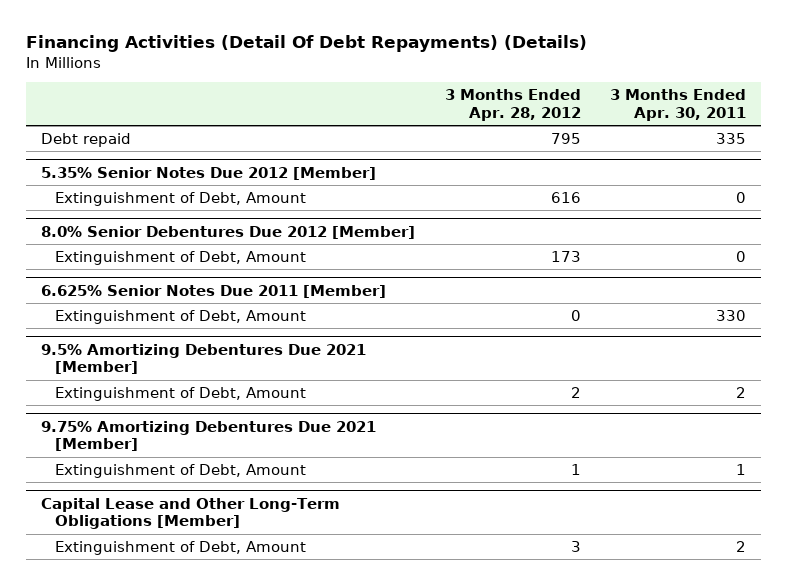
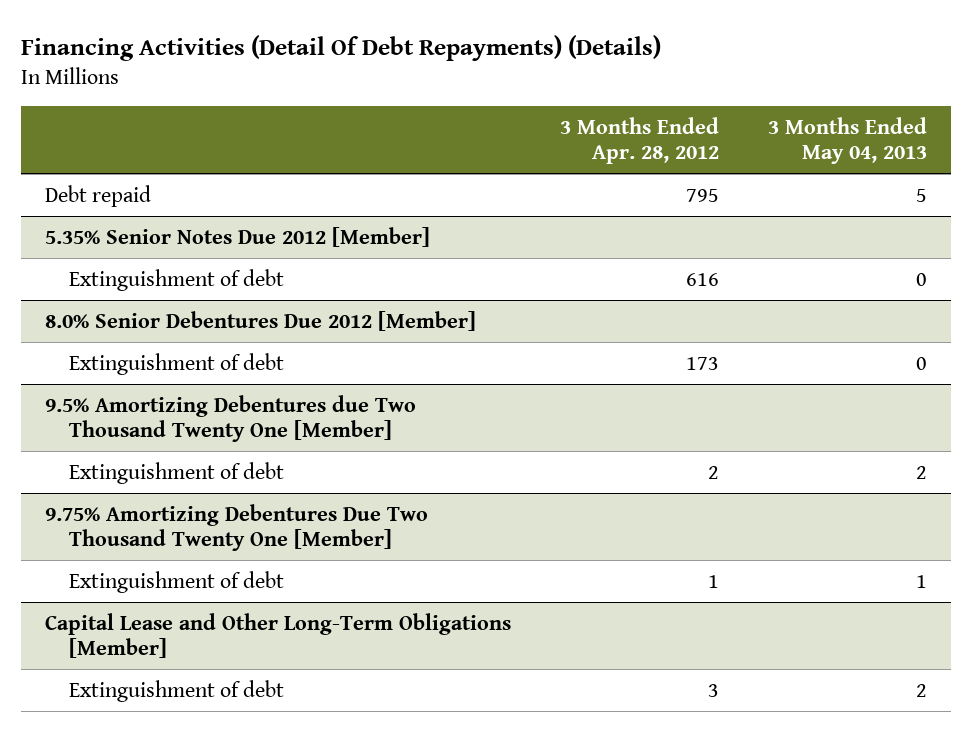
- | 3 Months Ended Apr. 28, 2012 | 3 Months Ended Apr. 30, 2011
+ | 3 Months Ended Apr. 28, 2012 | 3 Months Ended May 04, 2013
@ 5.35% Senior Notes Due 2012 [Member]
- Extinguishment of Debt, Amount | 616 | 0
+ Extinguishment of debt | 616 | 0
@ 8.0% Senior Debentures Due 2012 [Member]
- Extinguishment of Debt, Amount | 173 | 0
- 6.625% Senior Notes Due 2011 [Member]
- Extinguishment of Debt, Amount | 0 | 330
- 9.5% Amortizing Debentures Due 2021 [Member]
- Extinguishment of Debt, Amount | 2 | 2
- 9.75% Amortizing Debentures Due 2021 [Member]
- Extinguishment of Debt, Amount | 1 | 1
@ 8.0% Senior Debentures Due 2012 [Member]
+ Extinguishment of debt | 173 | 0
+ 9.5% Amortizing Debentures due Two Thousand Twenty One [Member]
+ Extinguishment of debt | 2 | 2
+ 9.75% Amortizing Debentures Due Two Thousand Twenty One [Member]
+ Extinguishment of debt | 1 | 1
@ Capital Lease and Other Long-Term Obligations [Member]
- Extinguishment of Debt, Amount | 3 | 2
+ Extinguishment of debt | 3 | 2

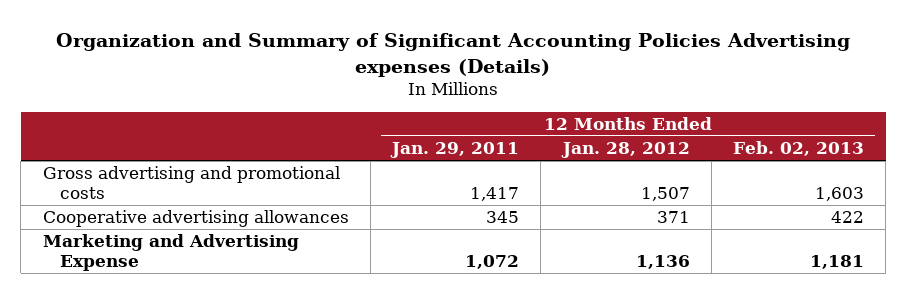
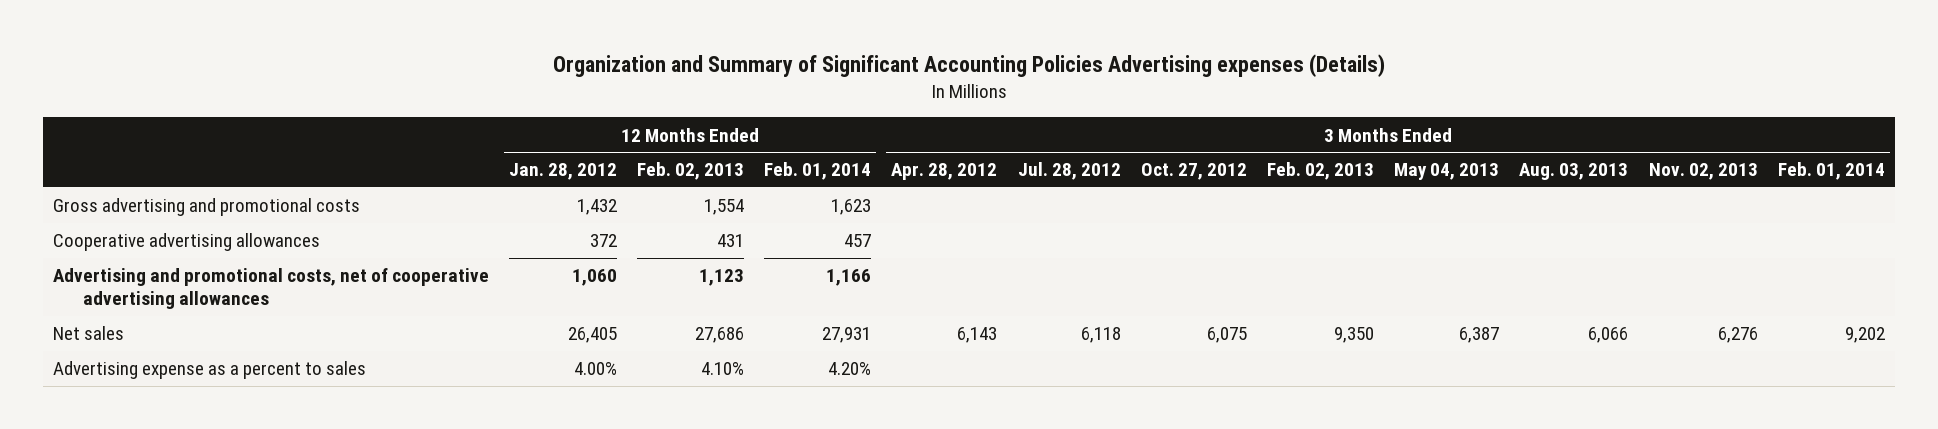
- | 12 Months Ended Jan. 29, 2011 | 12 Months Ended Jan. 28, 2012 | 12 Months Ended Feb. 02, 2013
+ | 12 Months Ended Jan. 28, 2012 | 12 Months Ended Feb. 02, 2013 | 12 Months Ended Feb. 01, 2014 | 3 Months Ended Apr. 28, 2012 | 3 Months Ended Jul. 28, 2012 | 3 Months Ended Oct. 27, 2012 | 3 Months Ended Feb. 02, 2013 | 3 Months Ended May 04, 2013 | 3 Months Ended Aug. 03, 2013 | 3 Months Ended Nov. 02, 2013 | 3 Months Ended Feb. 01, 2014
- Gross advertising and promotional costs | 1,417 | 1,507 | 1,603
- Cooperative advertising allowances | 345 | 371 | 422
- Marketing and Advertising Expense | 1,072 | 1,136 | 1,181
+ Gross advertising and promotional costs | 1,432 | 1,554 | 1,623 | | | | | | | |
+ Cooperative advertising allowances | 372 | 431 | 457 | | | | | | | |
+ Advertising and promotional costs, net of cooperative advertising allowances | 1,060 | 1,123 | 1,166 | | | | | | | |
+ Net sales | 26,405 | 27,686 | 27,931 | 6,143 | 6,118 | 6,075 | 9,350 | 6,387 | 6,066 | 6,276 | 9,202
+ Advertising expense as a percent to sales | 4.00% | 4.10% | 4.20% | | | | | | | |

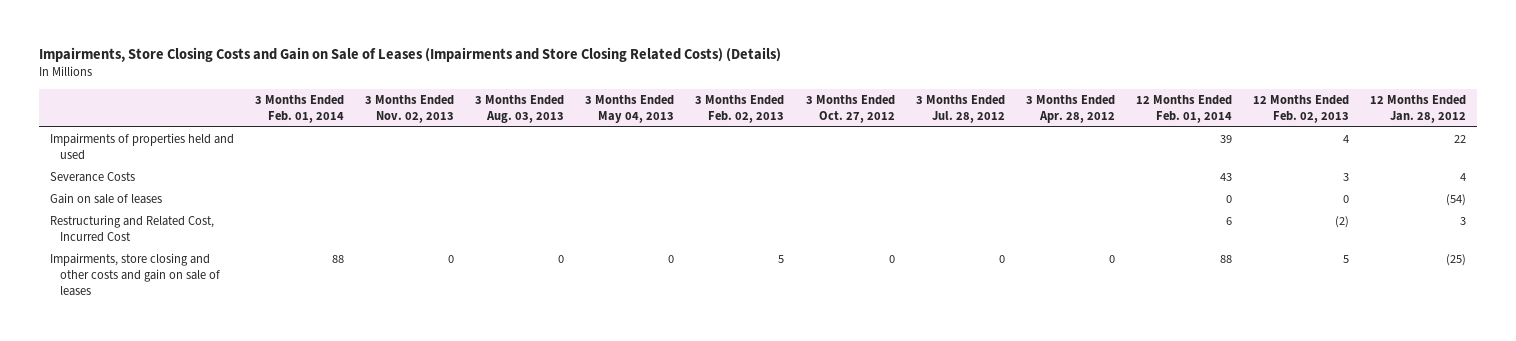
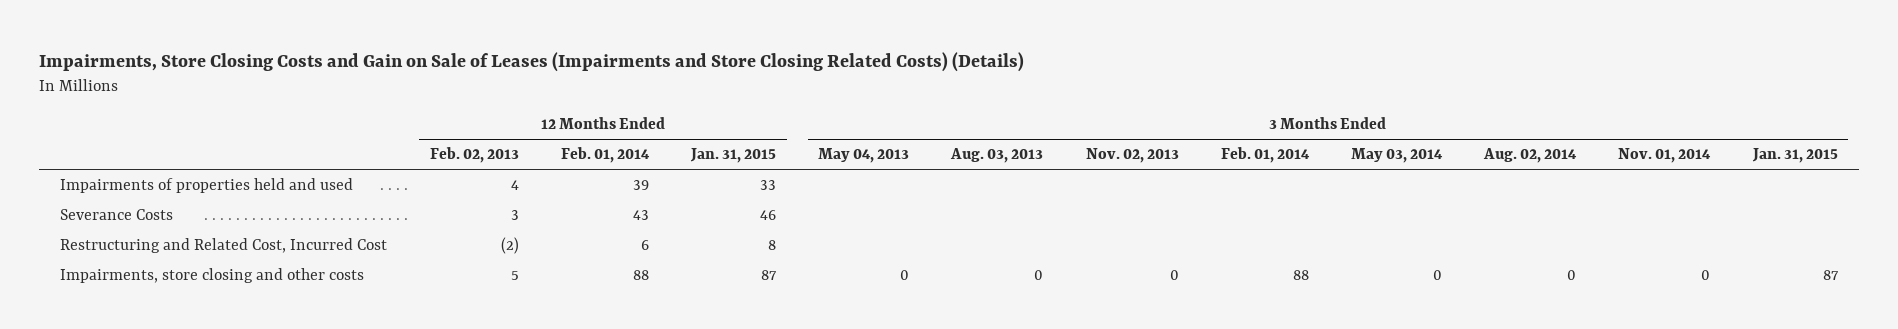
- | 3 Months Ended Feb. 01, 2014 | 3 Months Ended Nov. 02, 2013 | 3 Months Ended Aug. 03, 2013 | 3 Months Ended May 04, 2013 | 3 Months Ended Feb. 02, 2013 | 3 Months Ended Oct. 27, 2012 | 3 Months Ended Jul. 28, 2012 | 3 Months Ended Apr. 28, 2012 | 12 Months Ended Feb. 01, 2014 | 12 Months Ended Feb. 02, 2013 | 12 Months Ended Jan. 28, 2012
+ | 12 Months Ended Feb. 02, 2013 | 12 Months Ended Feb. 01, 2014 | 12 Months Ended Jan. 31, 2015 | 3 Months Ended May 04, 2013 | 3 Months Ended Aug. 03, 2013 | 3 Months Ended Nov. 02, 2013 | 3 Months Ended Feb. 01, 2014 | 3 Months Ended May 03, 2014 | 3 Months Ended Aug. 02, 2014 | 3 Months Ended Nov. 01, 2014 | 3 Months Ended Jan. 31, 2015
- Gain on sale of leases | | | | | | | | | 0 | 0 | (54)
- Impairments, store closing and other costs and gain on sale of leases | 88 | 0 | 0 | 0 | 5 | 0 | 0 | 0 | 88 | 5 | (25)
+ Impairments, store closing and other costs | 5 | 88 | 87 | 0 | 0 | 0 | 88 | 0 | 0 | 0 | 87

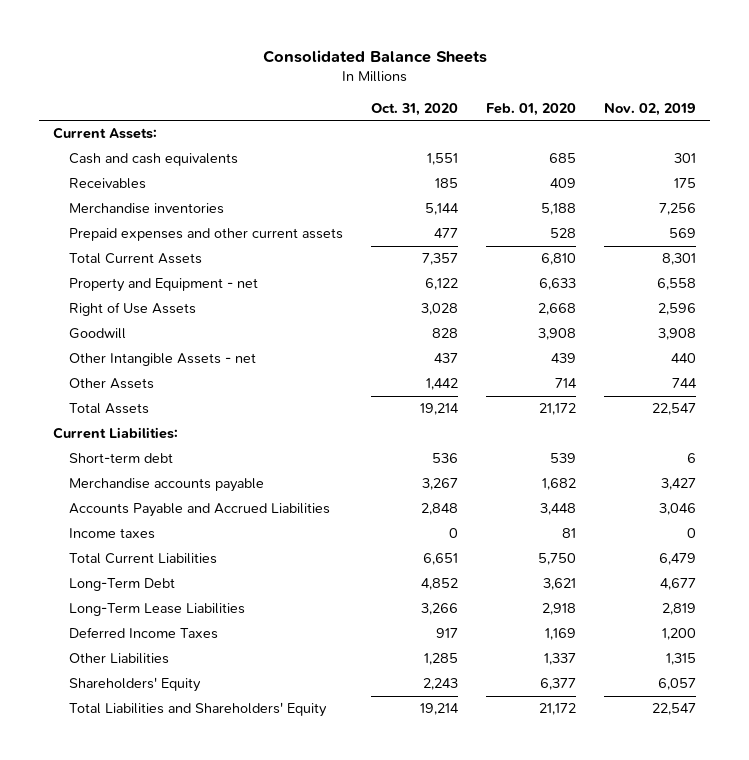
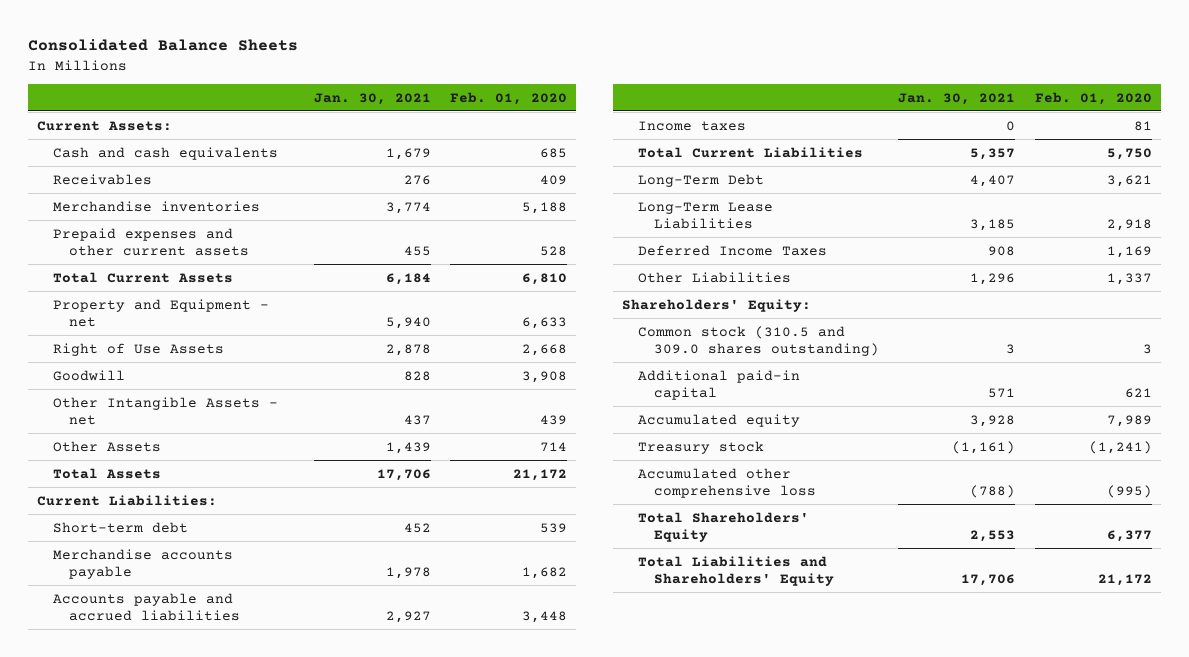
- | Oct. 31, 2020 | Feb. 01, 2020 | Nov. 02, 2019
+ | Jan. 30, 2021 | Feb. 01, 2020
- Accounts Payable and Accrued Liabilities | 2,848 | 3,448 | 3,046
+ Accounts payable and accrued liabilities | 2,927 | 3,448
- Shareholders' Equity | 2,243 | 6,377 | 6,057
+ Shareholders' Equity:
+ Common stock (310.5 and 309.0 shares outstanding) | 3 | 3
+ Additional paid-in capital | 571 | 621
+ Accumulated equity | 3,928 | 7,989
+ Treasury stock | (1,161) | (1,241)
+ Accumulated other comprehensive loss | (788) | (995)
+ Total Shareholders' Equity | 2,553 | 6,377

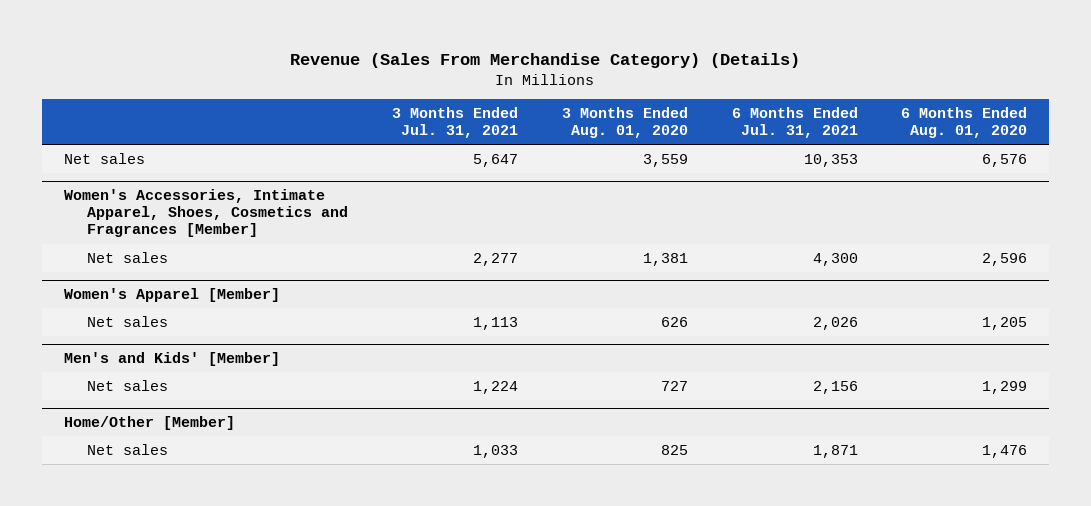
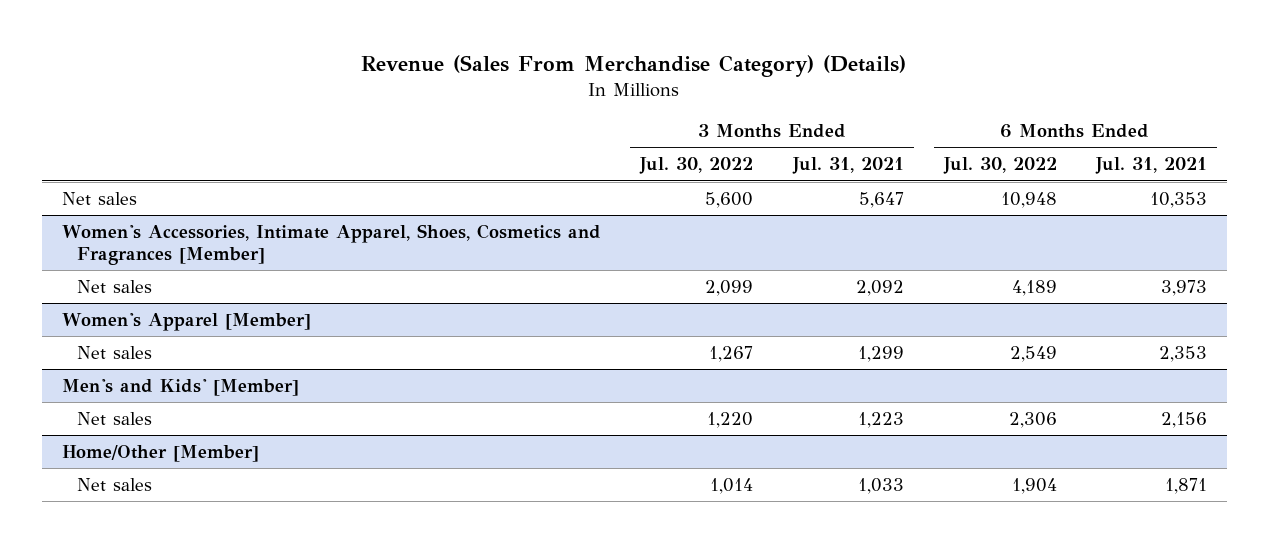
- | 3 Months Ended Jul. 31, 2021 | 3 Months Ended Aug. 01, 2020 | 6 Months Ended Jul. 31, 2021 | 6 Months Ended Aug. 01, 2020
+ | 3 Months Ended Jul. 30, 2022 | 3 Months Ended Jul. 31, 2021 | 6 Months Ended Jul. 30, 2022 | 6 Months Ended Jul. 31, 2021
@ Women's Accessories, Intimate Apparel, Shoes, Cosmetics and Fragrances [Member]
- Net sales | 2,277 | 1,381 | 4,300 | 2,596
+ Net sales | 2,099 | 2,092 | 4,189 | 3,973
@ Women's Apparel [Member]
- Net sales | 1,113 | 626 | 2,026 | 1,205
+ Net sales | 1,267 | 1,299 | 2,549 | 2,353
@ Men's and Kids' [Member]
- Net sales | 1,224 | 727 | 2,156 | 1,299
+ Net sales | 1,220 | 1,223 | 2,306 | 2,156

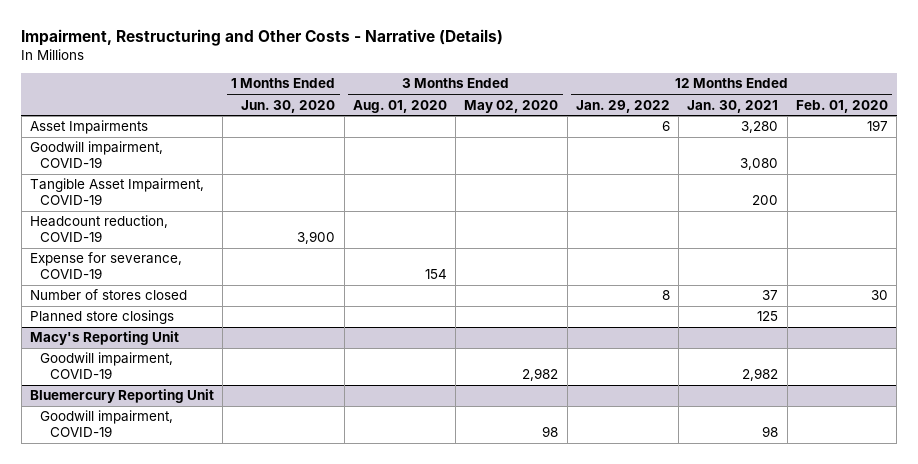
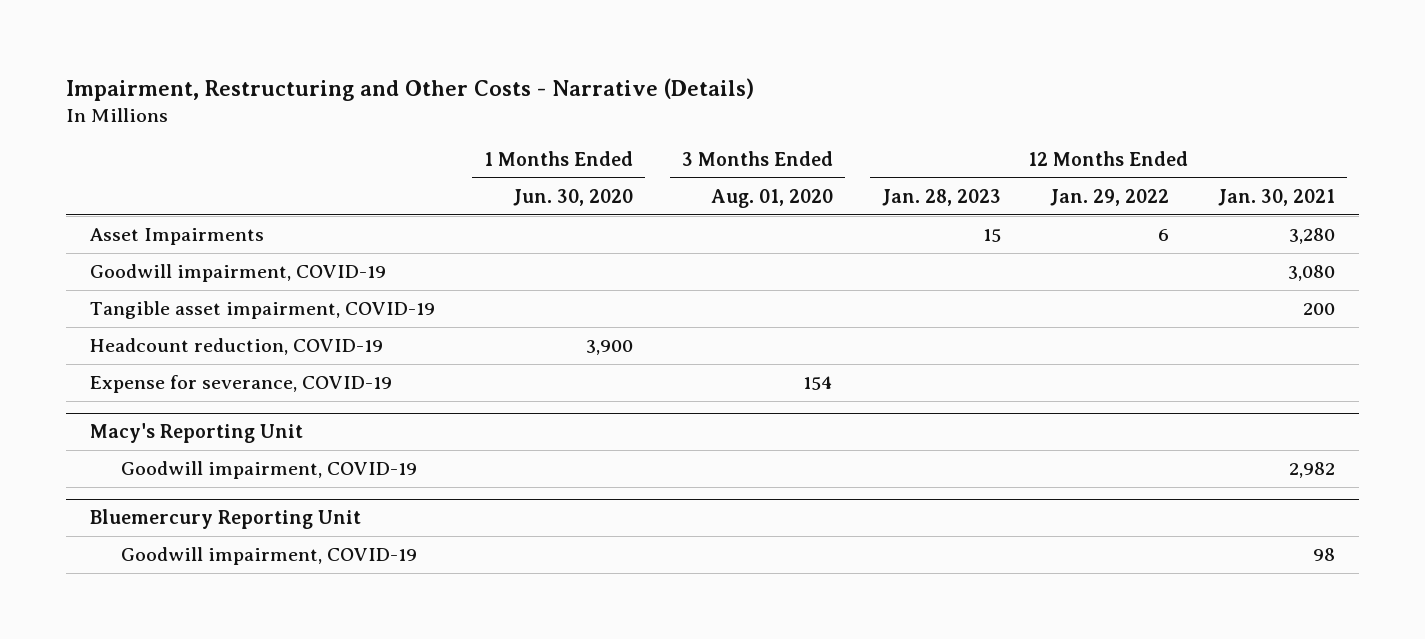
- | 1 Months Ended Jun. 30, 2020 | 3 Months Ended Aug. 01, 2020 | 3 Months Ended May 02, 2020 | 12 Months Ended Jan. 29, 2022 | 12 Months Ended Jan. 30, 2021 | 12 Months Ended Feb. 01, 2020
+ | 1 Months Ended Jun. 30, 2020 | 3 Months Ended Aug. 01, 2020 | 12 Months Ended Jan. 28, 2023 | 12 Months Ended Jan. 29, 2022 | 12 Months Ended Jan. 30, 2021
- Tangible Asset Impairment, COVID-19 | | | | | 200 |
+ Tangible asset impairment, COVID-19 | | | | | 200
- Number of stores closed | | | | 8 | 37 | 30
- Planned store closings | | | | | 125 |

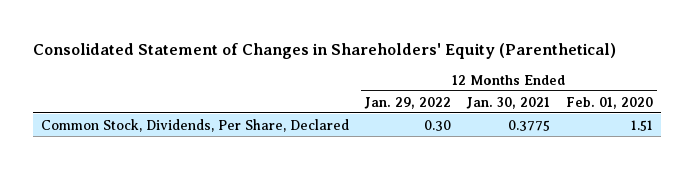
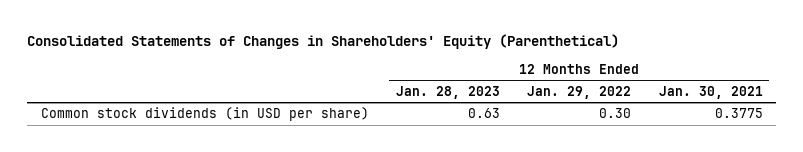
- Consolidated Statement of Changes in Shareholders' Equity (Parenthetical)
+ Consolidated Statements of Changes in Shareholders' Equity (Parenthetical)
- | 12 Months Ended Jan. 29, 2022 | 12 Months Ended Jan. 30, 2021 | 12 Months Ended Feb. 01, 2020
+ | 12 Months Ended Jan. 28, 2023 | 12 Months Ended Jan. 29, 2022 | 12 Months Ended Jan. 30, 2021
- Common Stock, Dividends, Per Share, Declared | 0.30 | 0.3775 | 1.51
+ Common stock dividends (in USD per share) | 0.63 | 0.30 | 0.3775

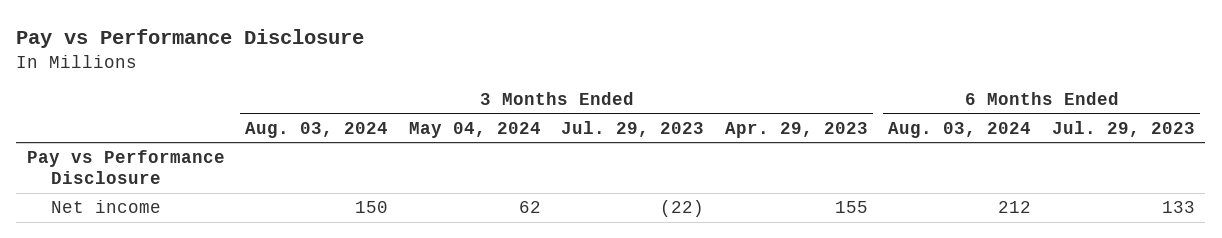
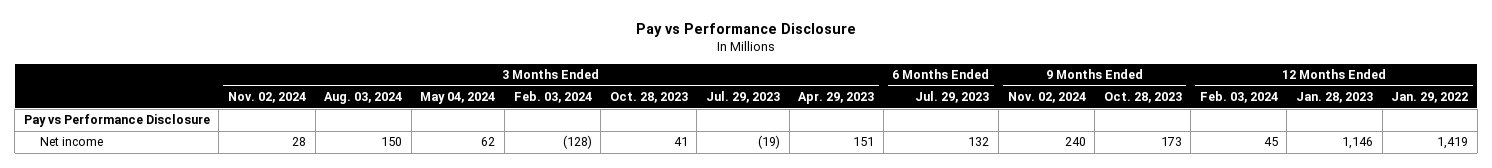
- | 3 Months Ended Aug. 03, 2024 | 3 Months Ended May 04, 2024 | 3 Months Ended Jul. 29, 2023 | 3 Months Ended Apr. 29, 2023 | 6 Months Ended Aug. 03, 2024 | 6 Months Ended Jul. 29, 2023
+ | 3 Months Ended Nov. 02, 2024 | 3 Months Ended Aug. 03, 2024 | 3 Months Ended May 04, 2024 | 3 Months Ended Feb. 03, 2024 | 3 Months Ended Oct. 28, 2023 | 3 Months Ended Jul. 29, 2023 | 3 Months Ended Apr. 29, 2023 | 6 Months Ended Jul. 29, 2023 | 9 Months Ended Nov. 02, 2024 | 9 Months Ended Oct. 28, 2023 | 12 Months Ended Feb. 03, 2024 | 12 Months Ended Jan. 28, 2023 | 12 Months Ended Jan. 29, 2022
- Net income | 150 | 62 | (22) | 155 | 212 | 133
+ Net income | 28 | 150 | 62 | (128) | 41 | (19) | 151 | 132 | 240 | 173 | 45 | 1,146 | 1,419

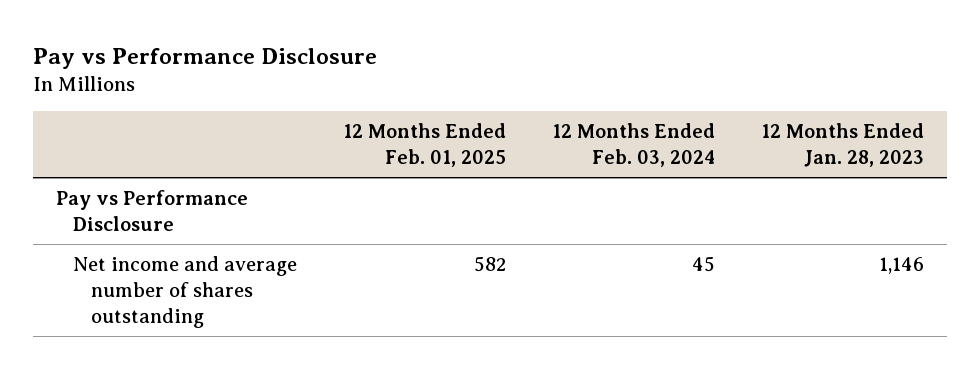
- | 3 Months Ended Nov. 02, 2024 | 3 Months Ended Aug. 03, 2024 | 3 Months Ended May 04, 2024 | 3 Months Ended Feb. 03, 2024 | 3 Months Ended Oct. 28, 2023 | 3 Months Ended Jul. 29, 2023 | 3 Months Ended Apr. 29, 2023 | 6 Months Ended Jul. 29, 2023 | 9 Months Ended Nov. 02, 2024 | 9 Months Ended Oct. 28, 2023 | 12 Months Ended Feb. 03, 2024 | 12 Months Ended Jan. 28, 2023 | 12 Months Ended Jan. 29, 2022
+ | 12 Months Ended Feb. 01, 2025 | 12 Months Ended Feb. 03, 2024 | 12 Months Ended Jan. 28, 2023
- Net income | 28 | 150 | 62 | (128) | 41 | (19) | 151 | 132 | 240 | 173 | 45 | 1,146 | 1,419
+ Net income and average number of shares outstanding | 582 | 45 | 1,146

